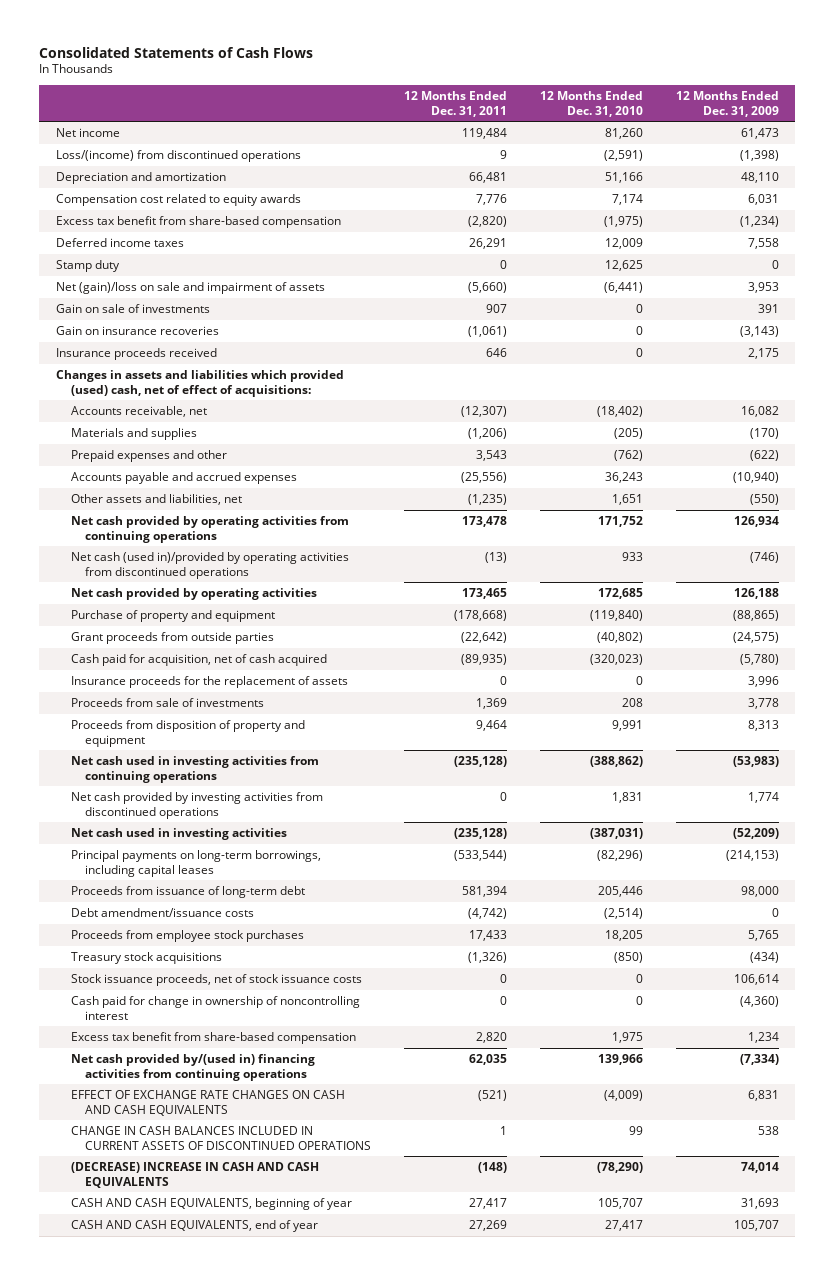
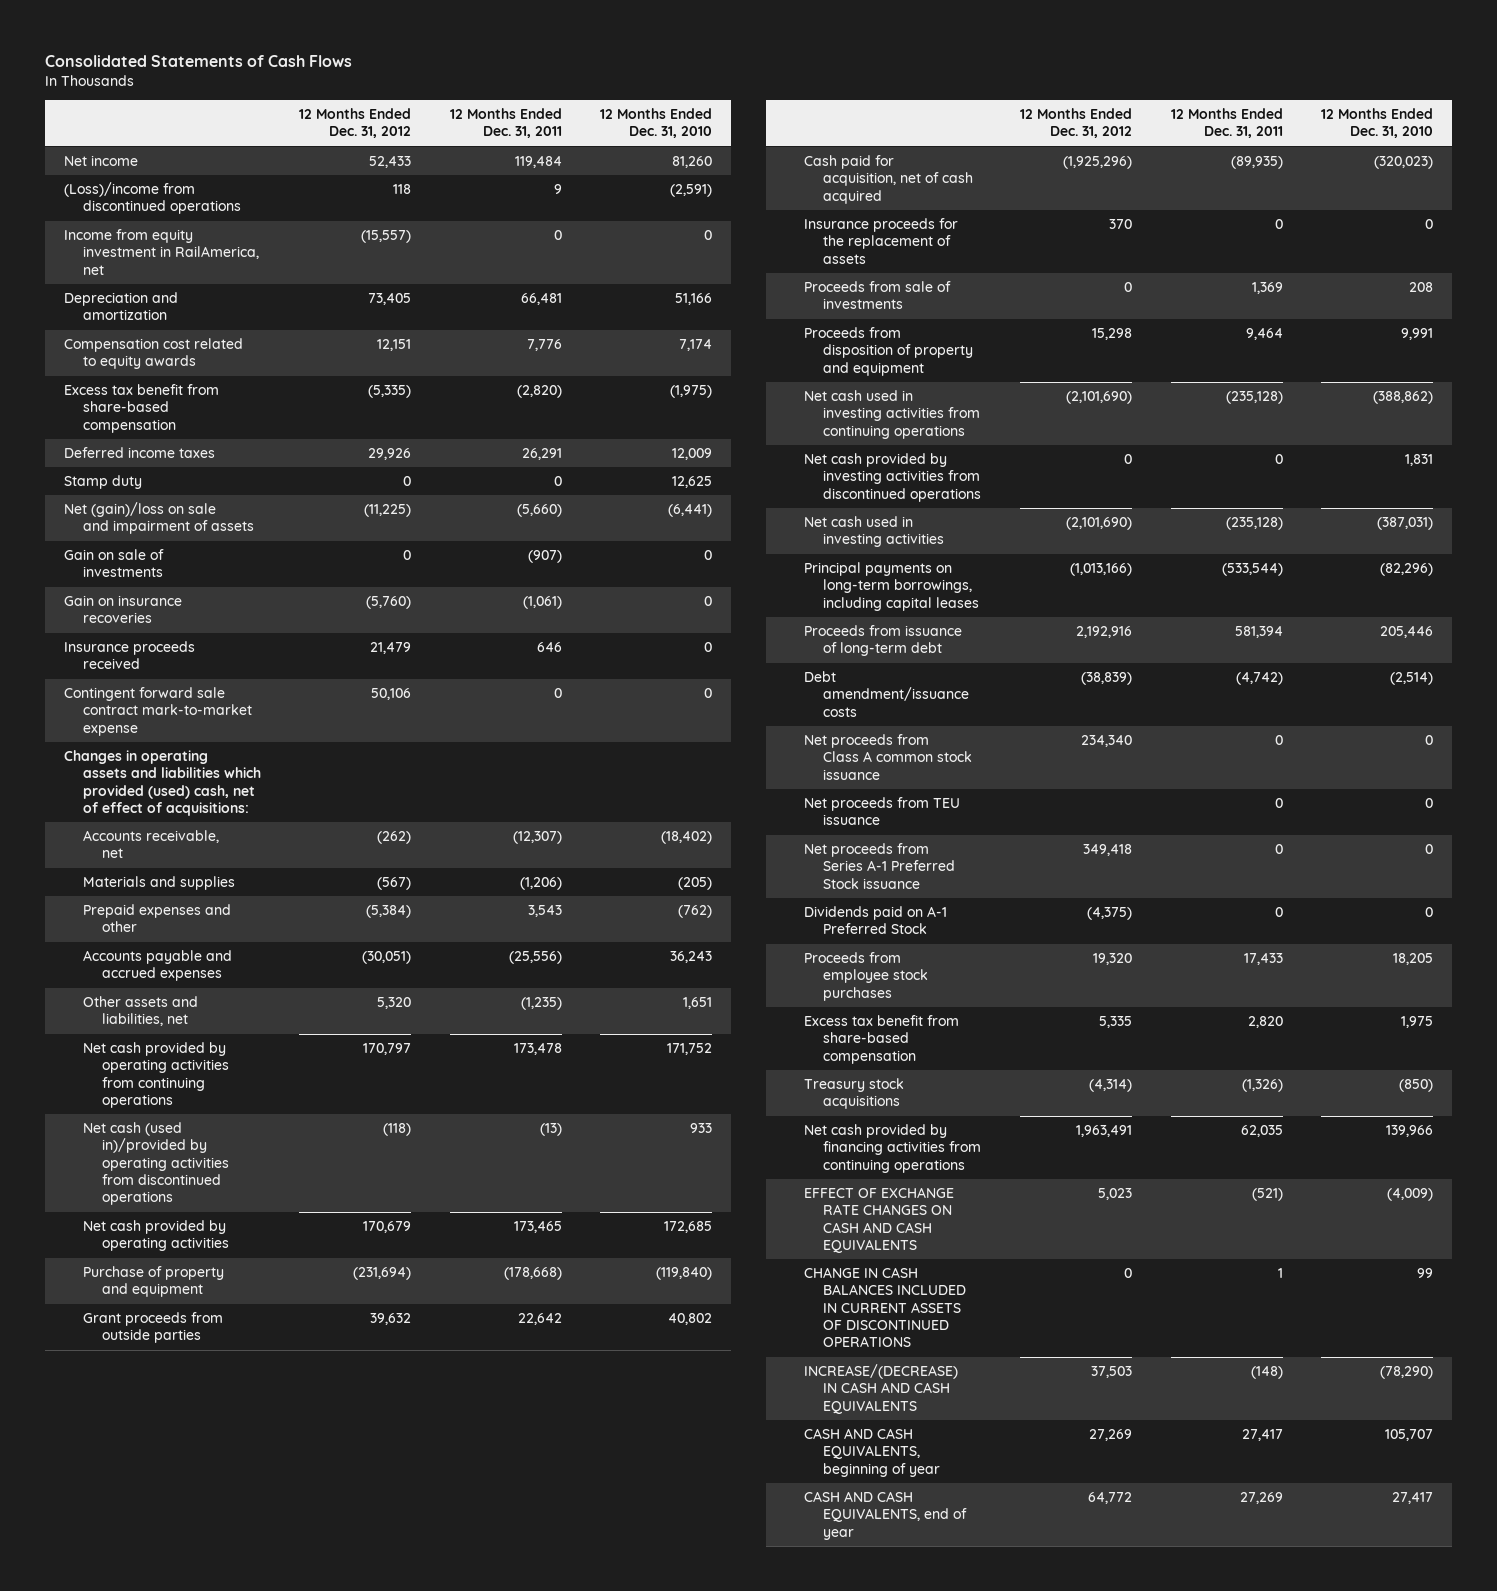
- | 12 Months Ended Dec. 31, 2011 | 12 Months Ended Dec. 31, 2010 | 12 Months Ended Dec. 31, 2009
+ | 12 Months Ended Dec. 31, 2012 | 12 Months Ended Dec. 31, 2011 | 12 Months Ended Dec. 31, 2010
- Loss/(income) from discontinued operations | 9 | (2,591) | (1,398)
+ (Loss)/income from discontinued operations | 118 | 9 | (2,591)
+ Income from equity investment in RailAmerica, net | (15,557) | 0 | 0
- Gain on sale of investments | 907 | 0 | 391
+ Gain on sale of investments | 0 | (907) | 0
- Changes in assets and liabilities which provided (used) cash, net of effect of acquisitions:
+ Contingent forward sale contract mark-to-market expense | 50,106 | 0 | 0
+ Changes in operating assets and liabilities which provided (used) cash, net of effect of acquisitions:
- Grant proceeds from outside parties | (22,642) | (40,802) | (24,575)
+ Grant proceeds from outside parties | 39,632 | 22,642 | 40,802
+ Net proceeds from Class A common stock issuance | 234,340 | 0 | 0
+ Net proceeds from TEU issuance | | 0 | 0
+ Net proceeds from Series A-1 Preferred Stock issuance | 349,418 | 0 | 0
+ Dividends paid on A-1 Preferred Stock | (4,375) | 0 | 0
- Stock issuance proceeds, net of stock issuance costs | 0 | 0 | 106,614
- Cash paid for change in ownership of noncontrolling interest | 0 | 0 | (4,360)
- Net cash provided by/(used in) financing activities from continuing operations | 62,035 | 139,966 | (7,334)
moved down: Treasury stock acquisitions | (4,314) | (1,326) | (850)
+ Net cash provided by financing activities from continuing operations | 1,963,491 | 62,035 | 139,966
- (DECREASE) INCREASE IN CASH AND CASH EQUIVALENTS | (148) | (78,290) | 74,014
+ INCREASE/(DECREASE) IN CASH AND CASH EQUIVALENTS | 37,503 | (148) | (78,290)

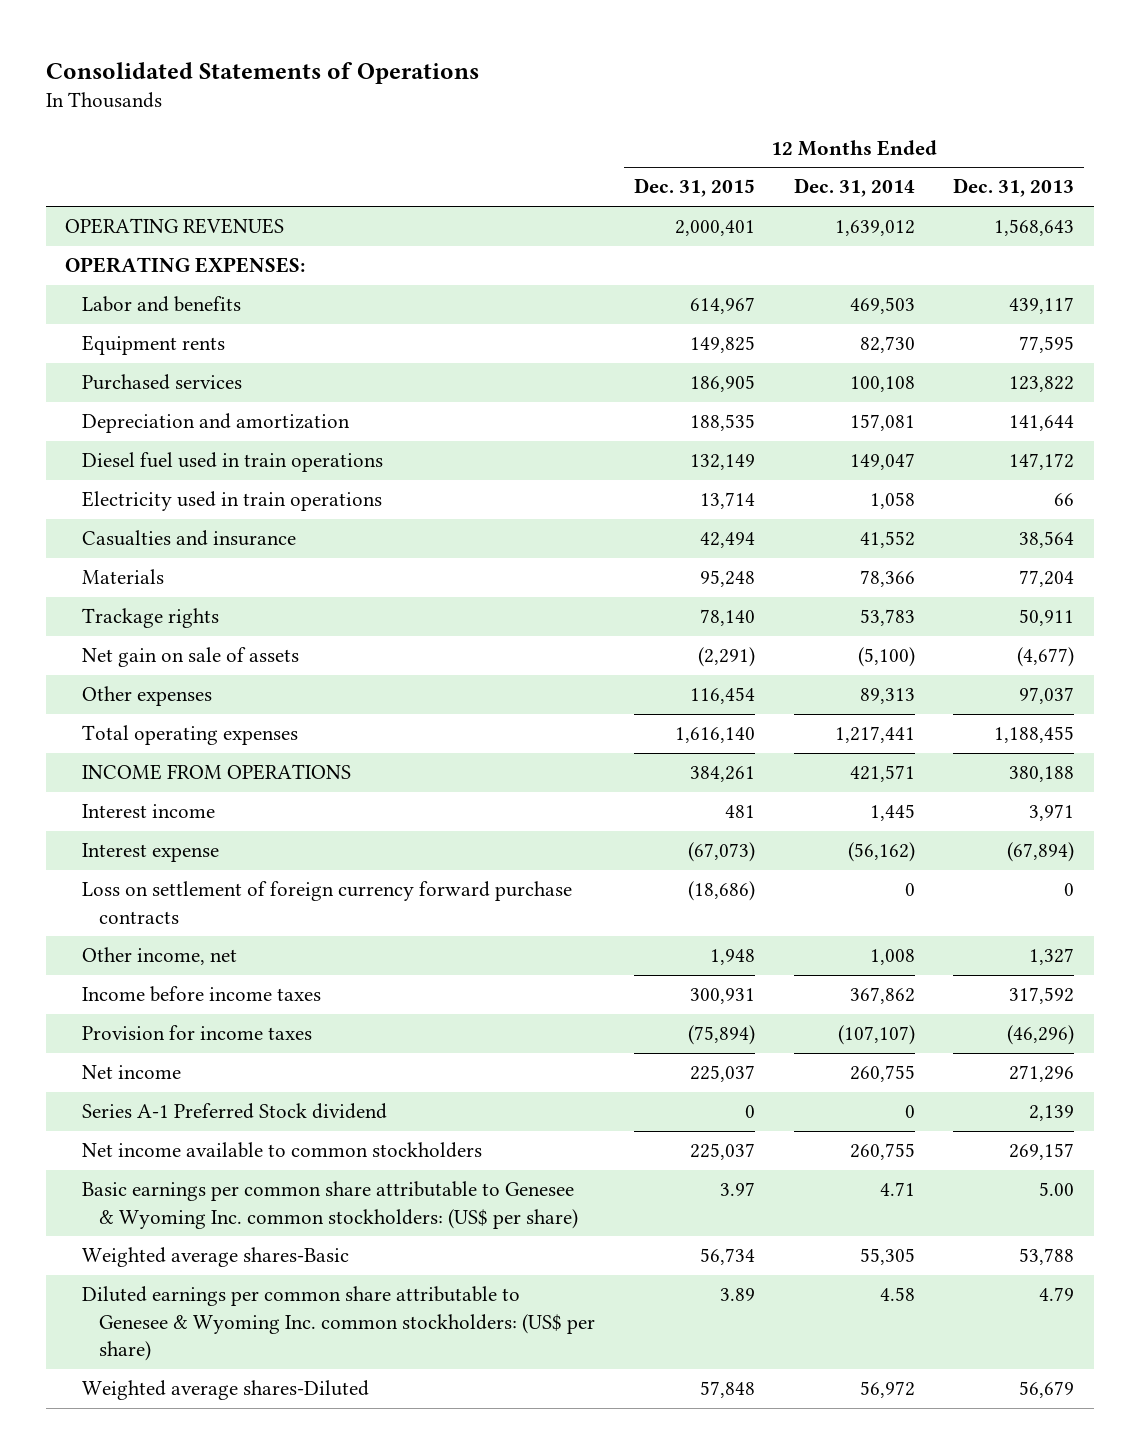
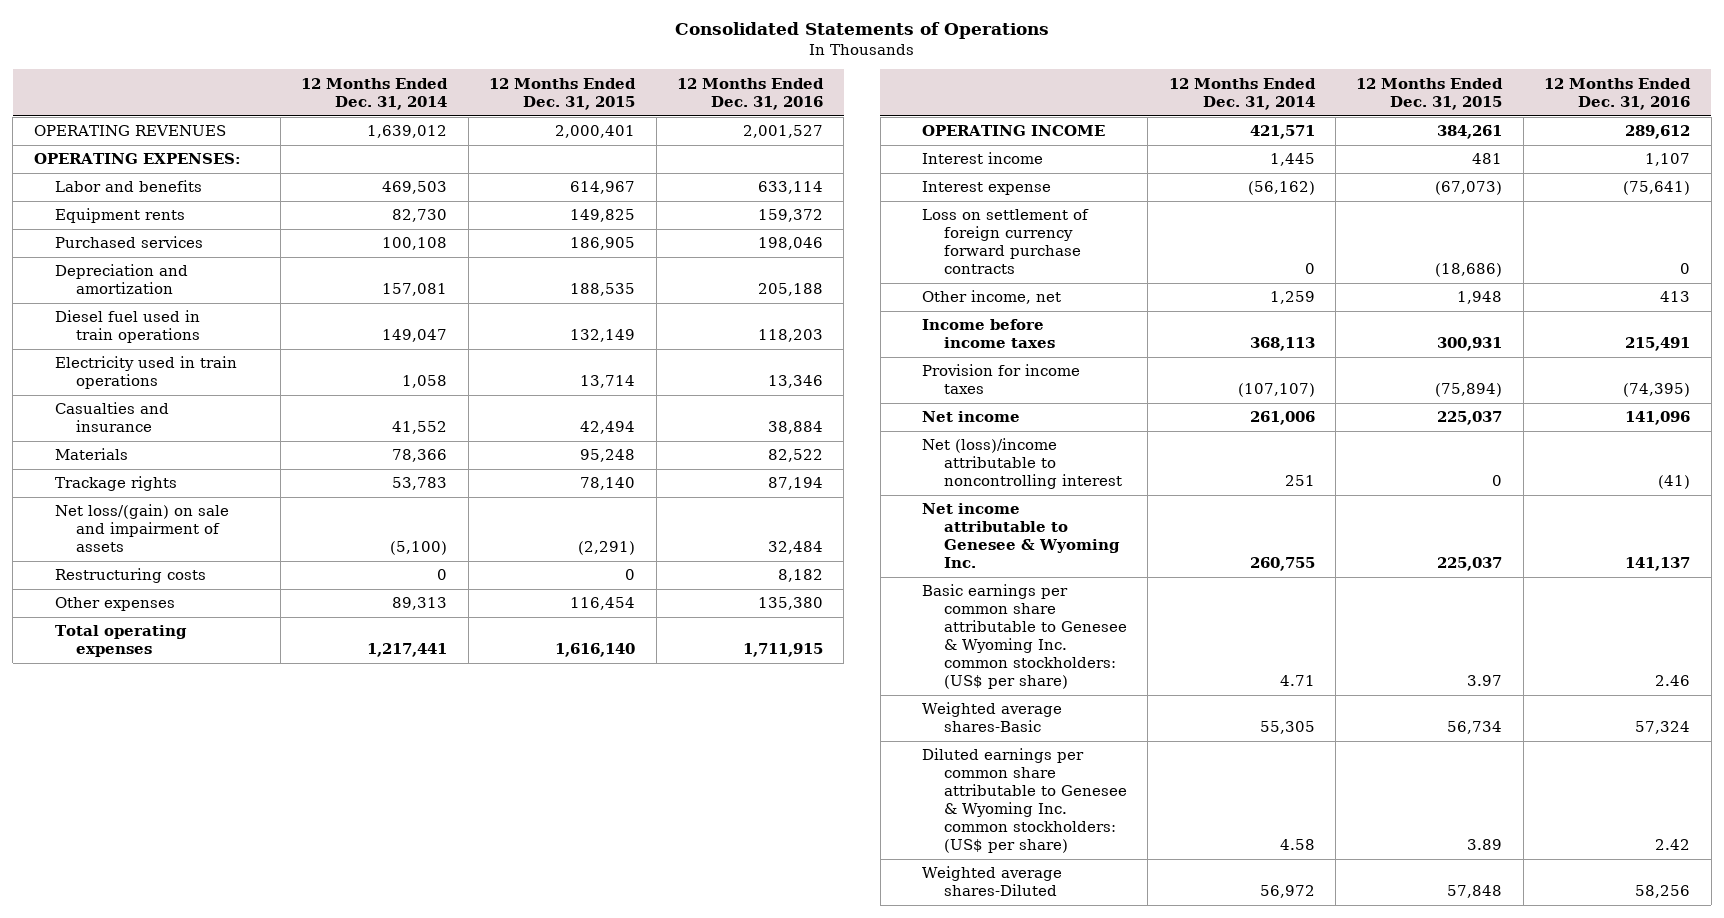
- | 12 Months Ended Dec. 31, 2015 | 12 Months Ended Dec. 31, 2014 | 12 Months Ended Dec. 31, 2013
+ | 12 Months Ended Dec. 31, 2014 | 12 Months Ended Dec. 31, 2015 | 12 Months Ended Dec. 31, 2016
- Net gain on sale of assets | (2,291) | (5,100) | (4,677)
+ Net loss/(gain) on sale and impairment of assets | (5,100) | (2,291) | 32,484
+ Restructuring costs | 0 | 0 | 8,182
- INCOME FROM OPERATIONS | 384,261 | 421,571 | 380,188
+ OPERATING INCOME | 421,571 | 384,261 | 289,612
- Other income, net | 1,948 | 1,008 | 1,327
- Income before income taxes | 300,931 | 367,862 | 317,592
+ Other income, net | 1,259 | 1,948 | 413
+ Income before income taxes | 368,113 | 300,931 | 215,491
- Net income | 225,037 | 260,755 | 271,296
- Series A-1 Preferred Stock dividend | 0 | 0 | 2,139
- Net income available to common stockholders | 225,037 | 260,755 | 269,157
+ Net income | 261,006 | 225,037 | 141,096
+ Net (loss)/income attributable to noncontrolling interest | 251 | 0 | (41)
+ Net income attributable to Genesee & Wyoming Inc. | 260,755 | 225,037 | 141,137

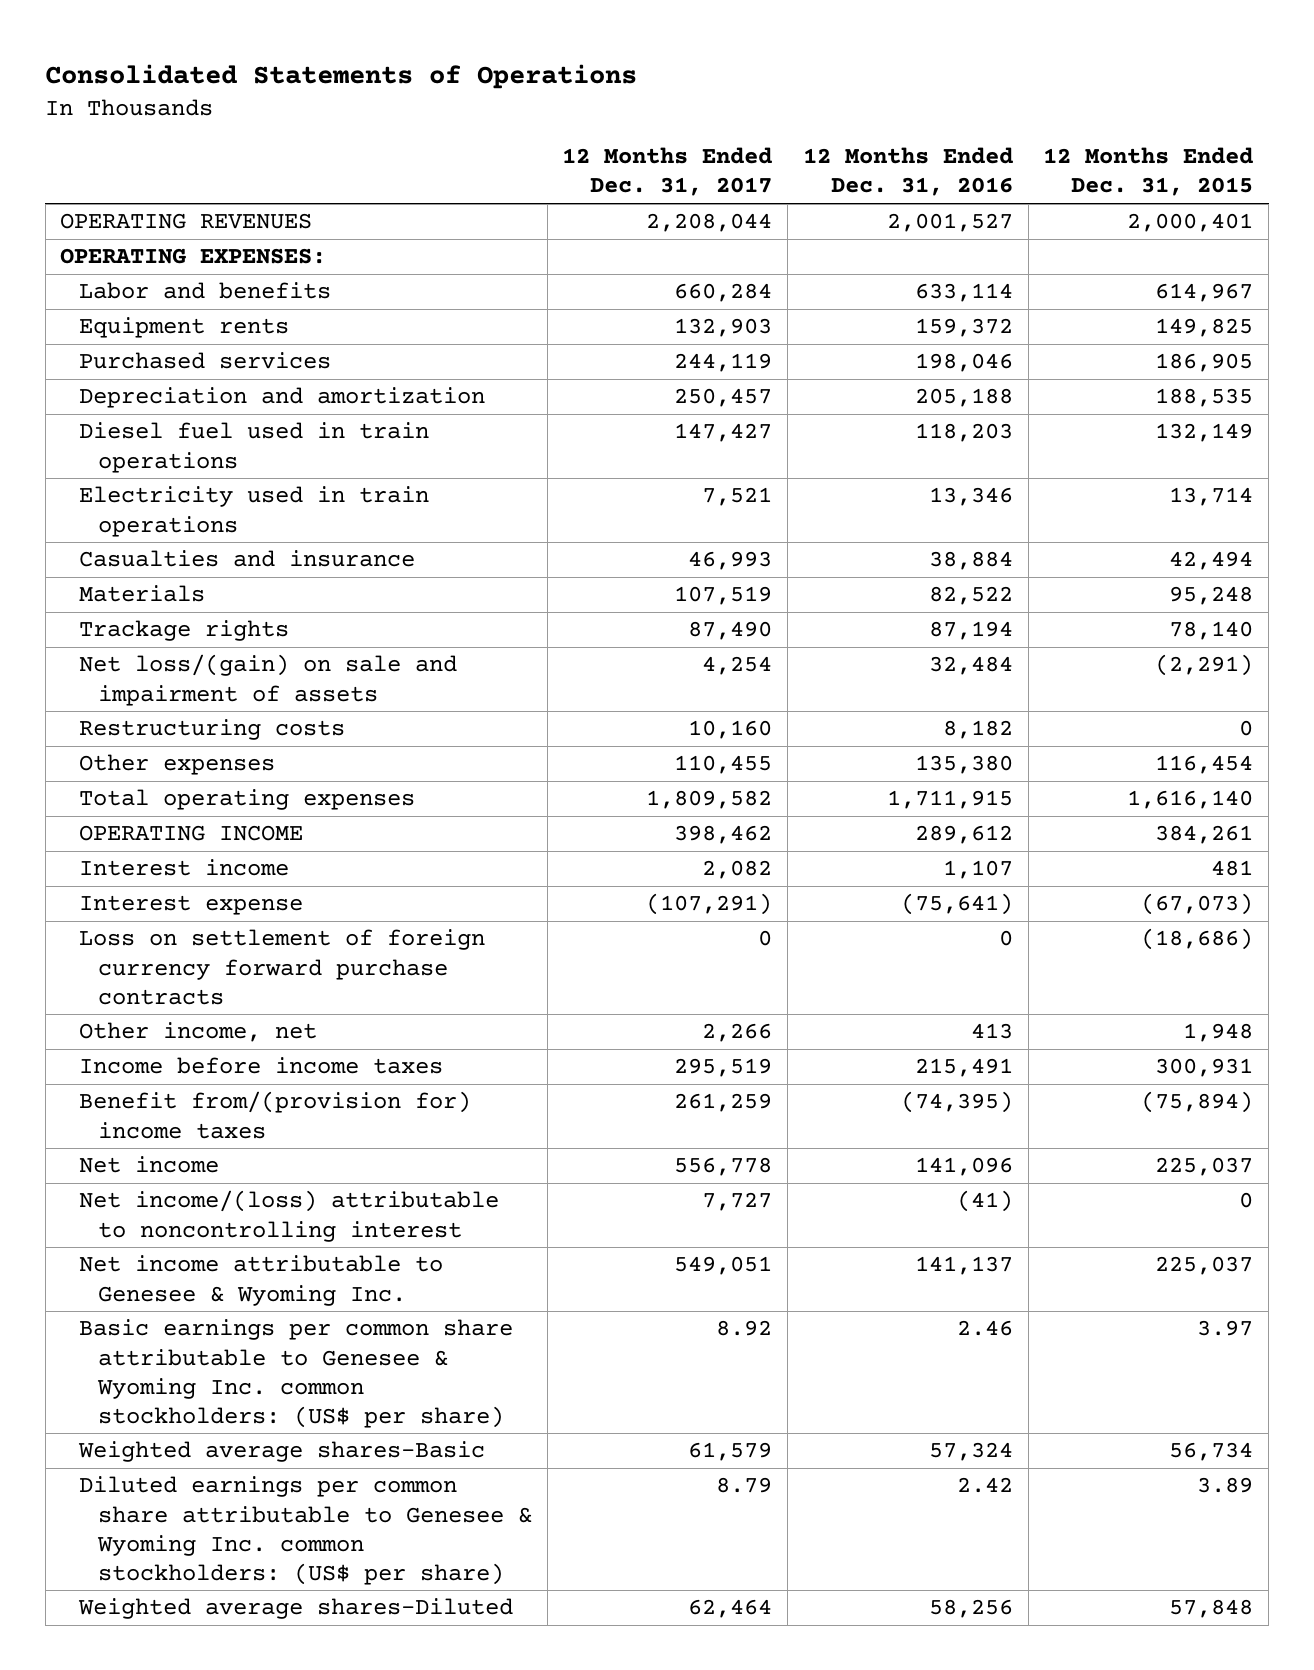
- | 12 Months Ended Dec. 31, 2014 | 12 Months Ended Dec. 31, 2015 | 12 Months Ended Dec. 31, 2016
+ | 12 Months Ended Dec. 31, 2017 | 12 Months Ended Dec. 31, 2016 | 12 Months Ended Dec. 31, 2015
- Provision for income taxes | (107,107) | (75,894) | (74,395)
+ Benefit from/(provision for) income taxes | 261,259 | (74,395) | (75,894)
- Net (loss)/income attributable to noncontrolling interest | 251 | 0 | (41)
+ Net income/(loss) attributable to noncontrolling interest | 7,727 | (41) | 0

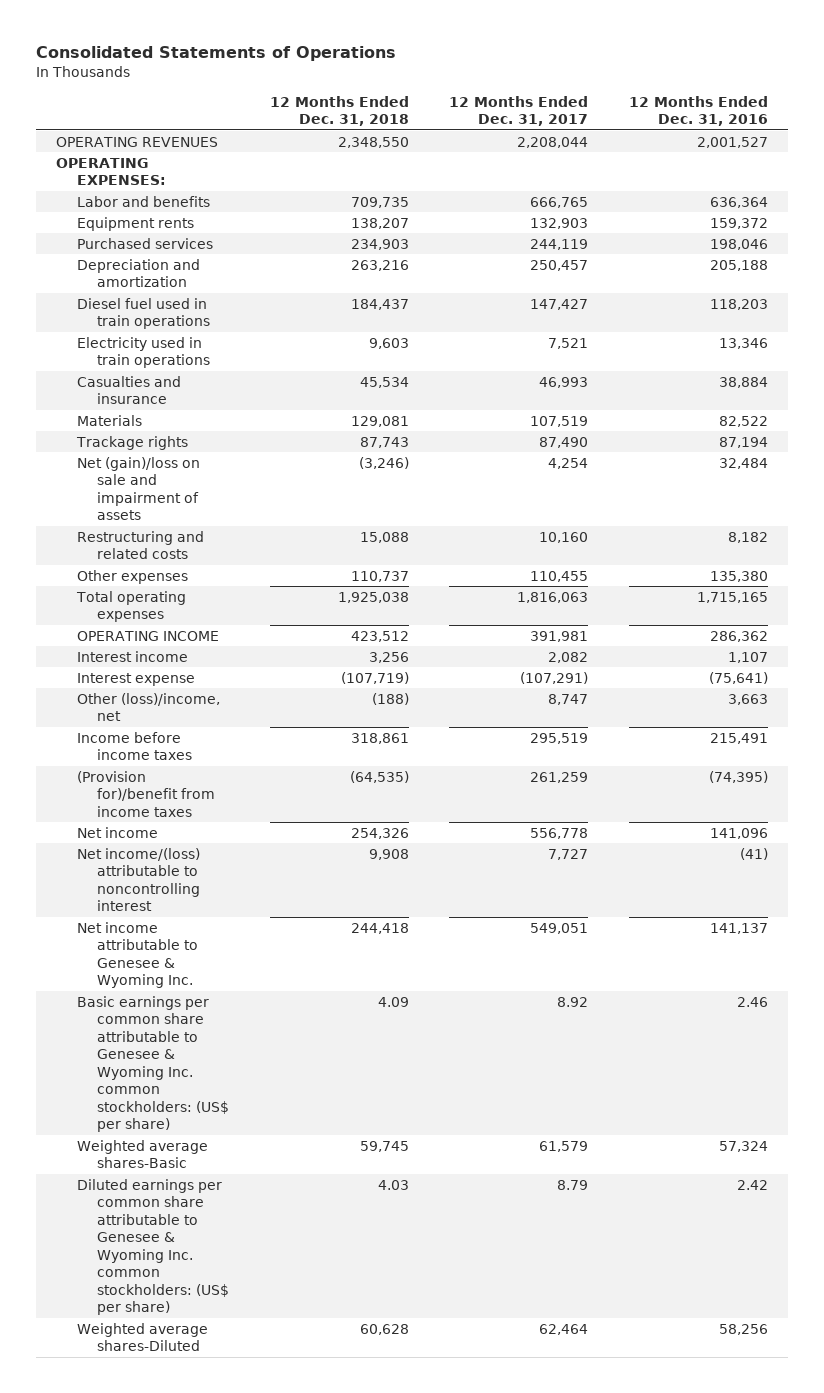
- | 12 Months Ended Dec. 31, 2017 | 12 Months Ended Dec. 31, 2016 | 12 Months Ended Dec. 31, 2015
+ | 12 Months Ended Dec. 31, 2018 | 12 Months Ended Dec. 31, 2017 | 12 Months Ended Dec. 31, 2016
- Labor and benefits | 660,284 | 633,114 | 614,967
+ Labor and benefits | 709,735 | 666,765 | 636,364
- Net loss/(gain) on sale and impairment of assets | 4,254 | 32,484 | (2,291)
- Restructuring costs | 10,160 | 8,182 | 0
+ Net (gain)/loss on sale and impairment of assets | (3,246) | 4,254 | 32,484
+ Restructuring and related costs | 15,088 | 10,160 | 8,182
- Total operating expenses | 1,809,582 | 1,711,915 | 1,616,140
- OPERATING INCOME | 398,462 | 289,612 | 384,261
+ Total operating expenses | 1,925,038 | 1,816,063 | 1,715,165
+ OPERATING INCOME | 423,512 | 391,981 | 286,362
- Loss on settlement of foreign currency forward purchase contracts | 0 | 0 | (18,686)
- Other income, net | 2,266 | 413 | 1,948
+ Other (loss)/income, net | (188) | 8,747 | 3,663
- Benefit from/(provision for) income taxes | 261,259 | (74,395) | (75,894)
+ (Provision for)/benefit from income taxes | (64,535) | 261,259 | (74,395)

